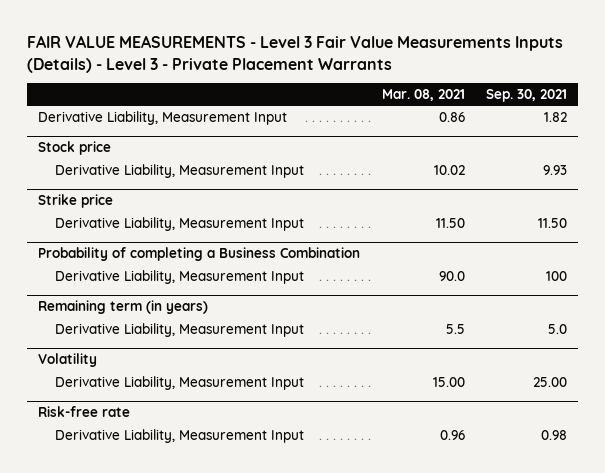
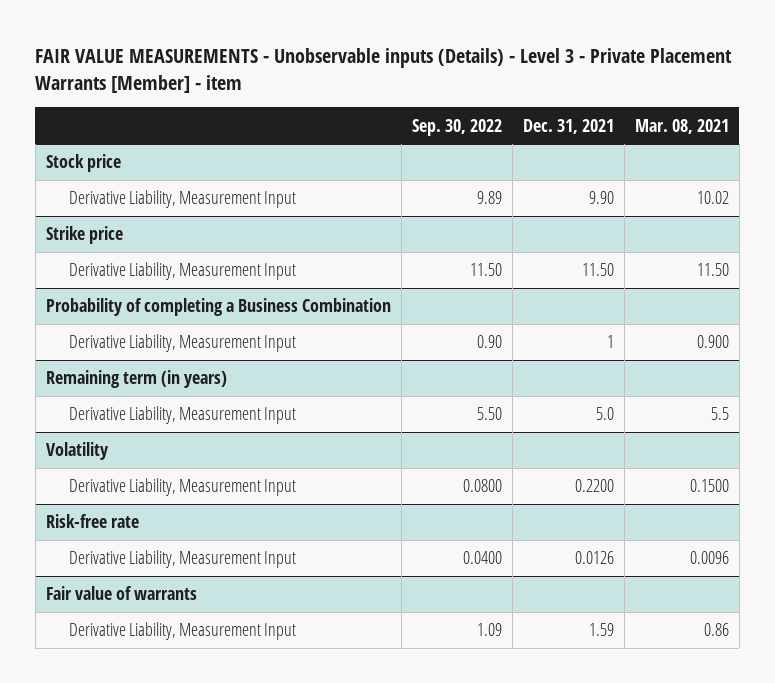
- FAIR VALUE MEASUREMENTS - Level 3 Fair Value Measurements Inputs (Details) - Level 3 - Private Placement Warrants
+ FAIR VALUE MEASUREMENTS - Unobservable inputs (Details) - Level 3 - Private Placement Warrants [Member] - item
- | Mar. 08, 2021 | Sep. 30, 2021
+ | Sep. 30, 2022 | Dec. 31, 2021 | Mar. 08, 2021
- Derivative Liability, Measurement Input | 0.86 | 1.82
@ Probability of completing a Business Combination
- Derivative Liability, Measurement Input | 90.0 | 100
+ Derivative Liability, Measurement Input | 0.90 | 1 | 0.900
@ Volatility
- Derivative Liability, Measurement Input | 15.00 | 25.00
+ Derivative Liability, Measurement Input | 0.0800 | 0.2200 | 0.1500
@ Risk-free rate
- Derivative Liability, Measurement Input | 0.96 | 0.98
+ Derivative Liability, Measurement Input | 0.0400 | 0.0126 | 0.0096
+ Fair value of warrants
+ Derivative Liability, Measurement Input | 1.09 | 1.59 | 0.86

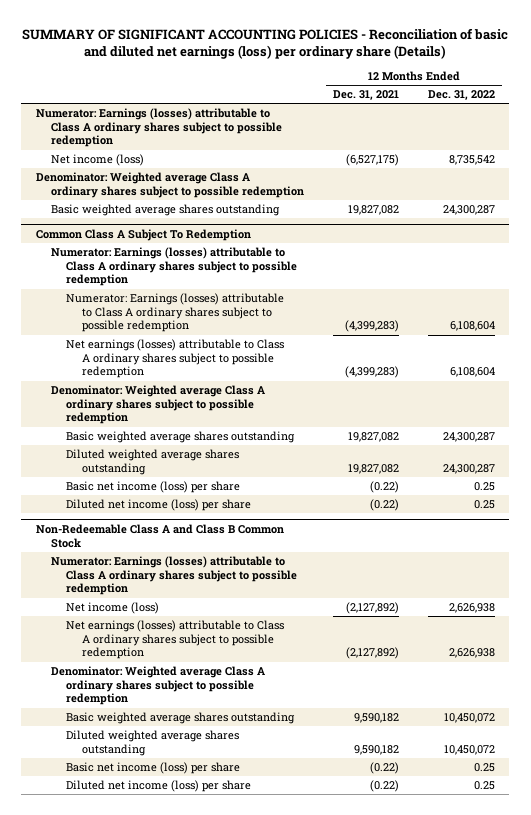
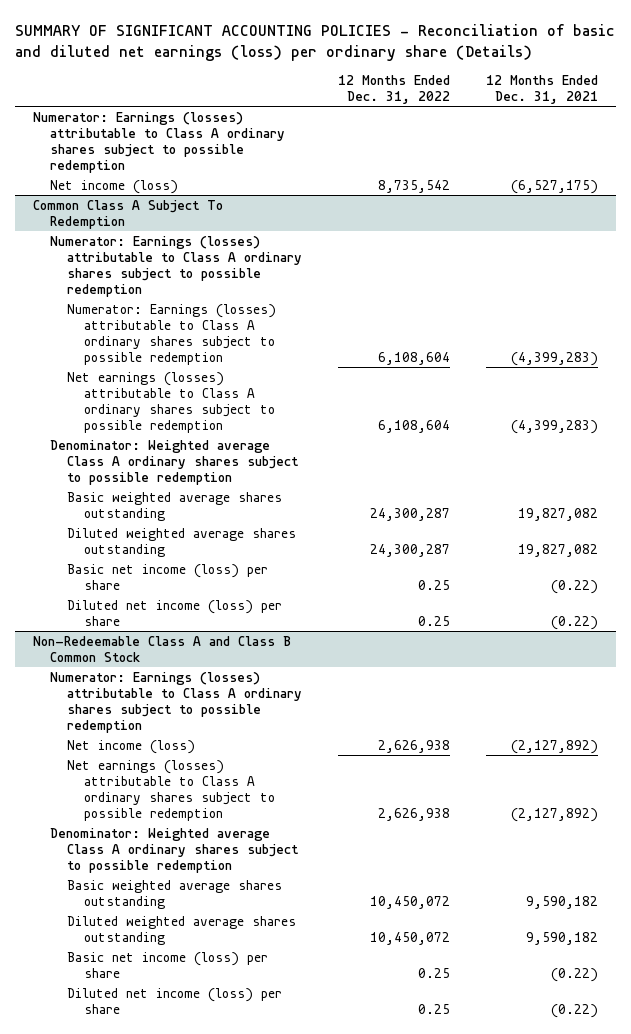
- | 12 Months Ended Dec. 31, 2021 | 12 Months Ended Dec. 31, 2022
+ | 12 Months Ended Dec. 31, 2022 | 12 Months Ended Dec. 31, 2021
- Denominator: Weighted average Class A ordinary shares subject to possible redemption
- Basic weighted average shares outstanding | 19,827,082 | 24,300,287

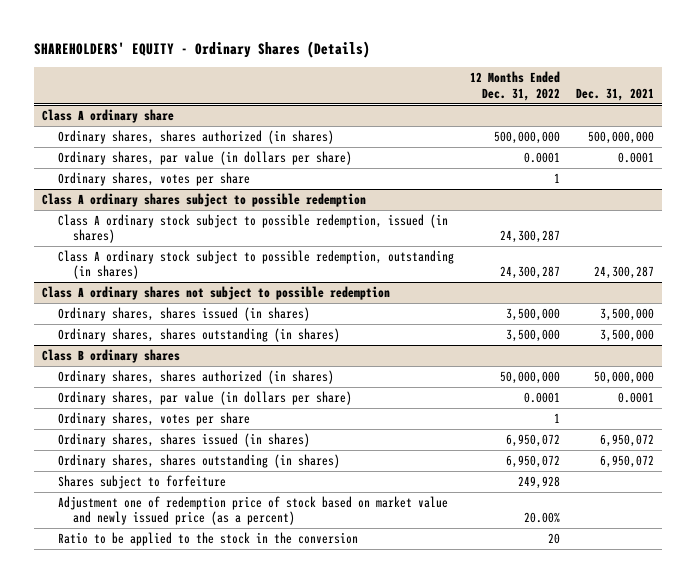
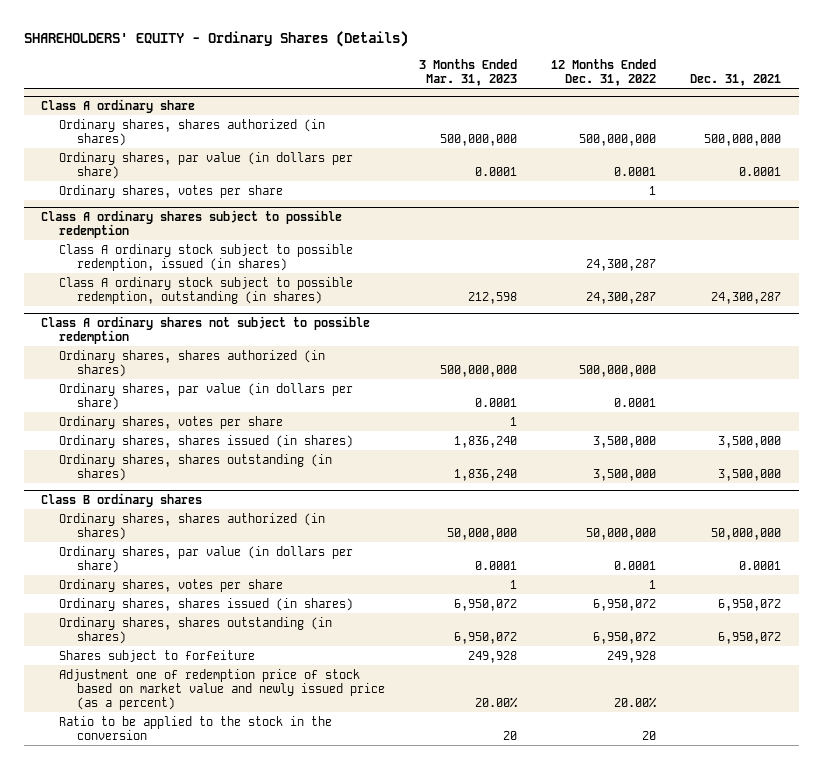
- | 12 Months Ended Dec. 31, 2022 | Dec. 31, 2021
+ | 3 Months Ended Mar. 31, 2023 | 12 Months Ended Dec. 31, 2022 | Dec. 31, 2021
@ Class A ordinary shares not subject to possible redemption
+ Ordinary shares, shares authorized (in shares) | 500,000,000 | 500,000,000 |
+ Ordinary shares, par value (in dollars per share) | 0.0001 | 0.0001 |
+ Ordinary shares, votes per share | 1 | |

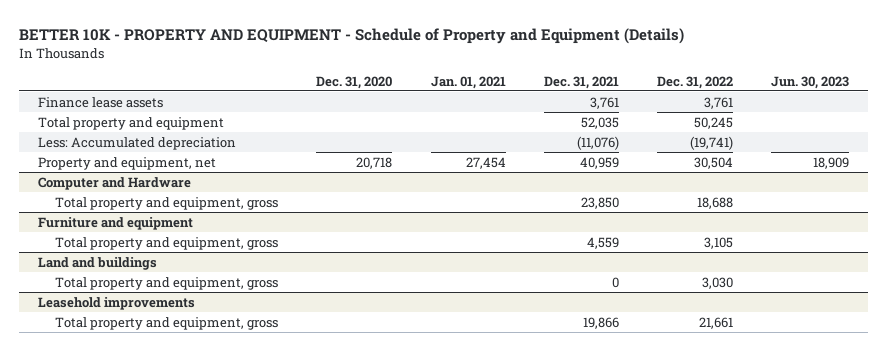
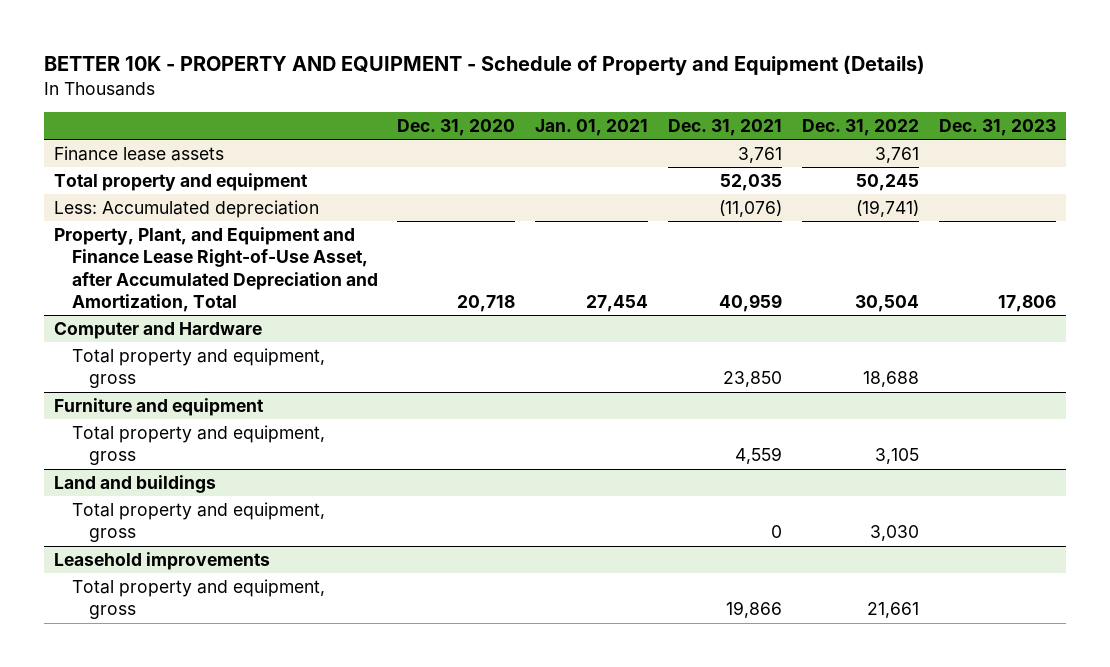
- | Dec. 31, 2020 | Jan. 01, 2021 | Dec. 31, 2021 | Dec. 31, 2022 | Jun. 30, 2023
+ | Dec. 31, 2020 | Jan. 01, 2021 | Dec. 31, 2021 | Dec. 31, 2022 | Dec. 31, 2023
- Property and equipment, net | 20,718 | 27,454 | 40,959 | 30,504 | 18,909
+ Property, Plant, and Equipment and Finance Lease Right-of-Use Asset, after Accumulated Depreciation and Amortization, Total | 20,718 | 27,454 | 40,959 | 30,504 | 17,806

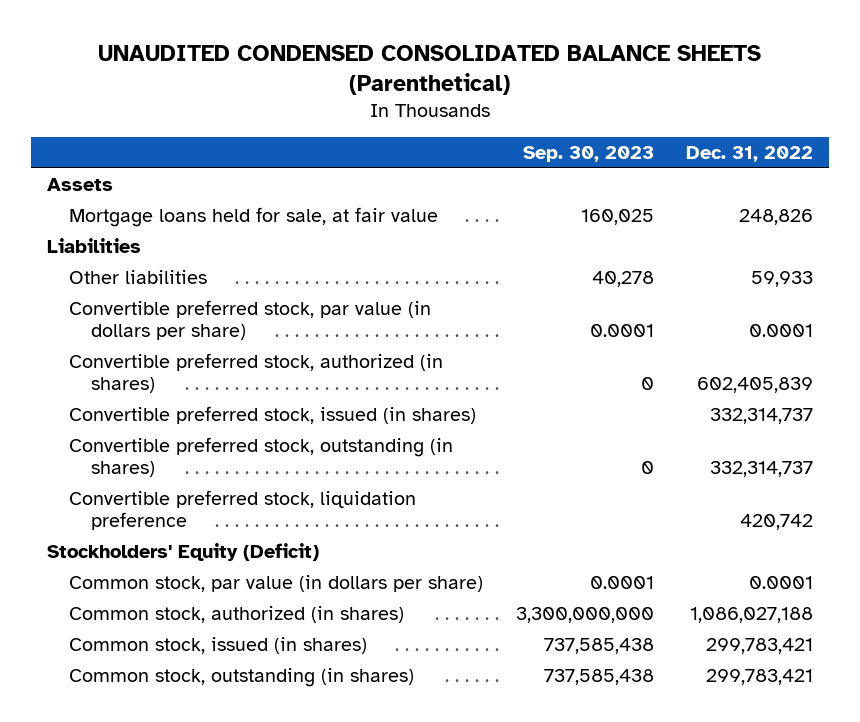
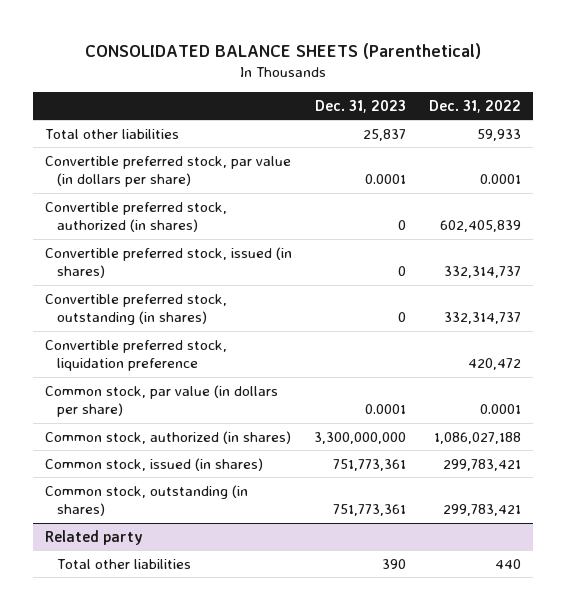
- UNAUDITED CONDENSED CONSOLIDATED BALANCE SHEETS (Parenthetical)
+ CONSOLIDATED BALANCE SHEETS (Parenthetical)
- | Sep. 30, 2023 | Dec. 31, 2022
+ | Dec. 31, 2023 | Dec. 31, 2022
- Assets
- Mortgage loans held for sale, at fair value | 160,025 | 248,826
- Liabilities
- Other liabilities | 40,278 | 59,933
+ Total other liabilities | 25,837 | 59,933
- Convertible preferred stock, liquidation preference | | 420,742
- Stockholders' Equity (Deficit)
+ Convertible preferred stock, liquidation preference | | 420,472
+ Related party
+ Total other liabilities | 390 | 440

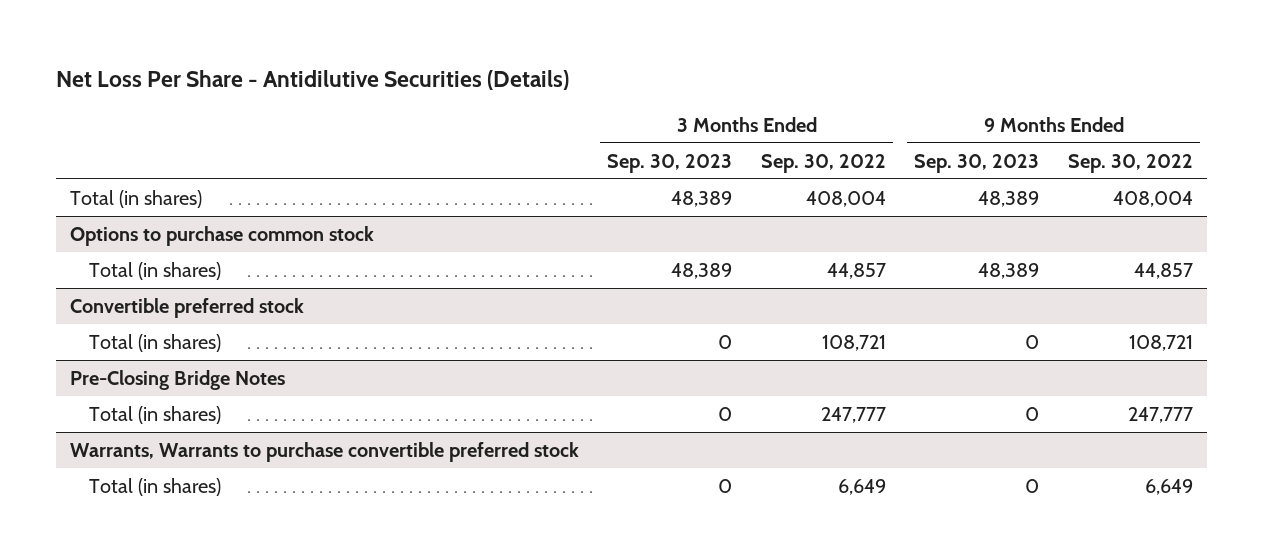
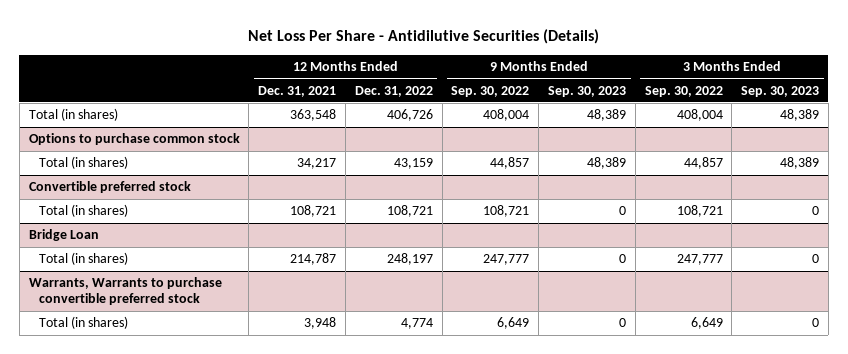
- | 3 Months Ended Sep. 30, 2023 | 3 Months Ended Sep. 30, 2022 | 9 Months Ended Sep. 30, 2023 | 9 Months Ended Sep. 30, 2022
+ | 12 Months Ended Dec. 31, 2021 | 12 Months Ended Dec. 31, 2022 | 9 Months Ended Sep. 30, 2022 | 9 Months Ended Sep. 30, 2023 | 3 Months Ended Sep. 30, 2022 | 3 Months Ended Sep. 30, 2023
- Pre-Closing Bridge Notes
+ Bridge Loan

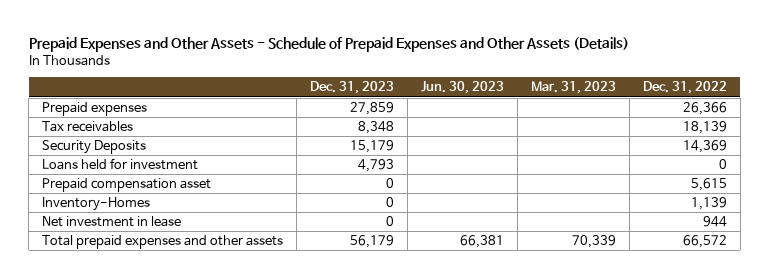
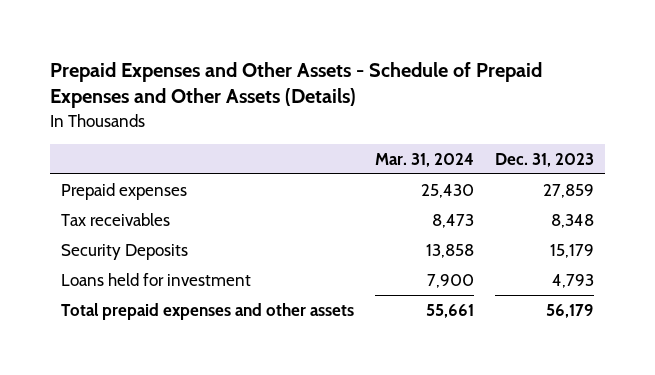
- | Dec. 31, 2023 | Jun. 30, 2023 | Mar. 31, 2023 | Dec. 31, 2022
+ | Mar. 31, 2024 | Dec. 31, 2023
- Prepaid compensation asset | 0 | | | 5,615
- Inventory-Homes | 0 | | | 1,139
- Net investment in lease | 0 | | | 944

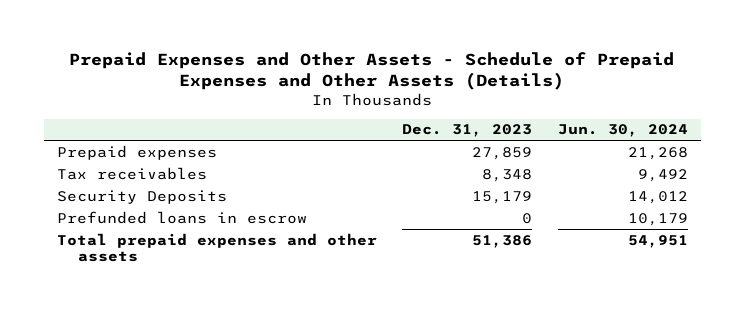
- | Mar. 31, 2024 | Dec. 31, 2023
+ | Dec. 31, 2023 | Jun. 30, 2024
- Loans held for investment | 7,900 | 4,793
- Total prepaid expenses and other assets | 55,661 | 56,179
+ Prefunded loans in escrow | 0 | 10,179
+ Total prepaid expenses and other assets | 51,386 | 54,951

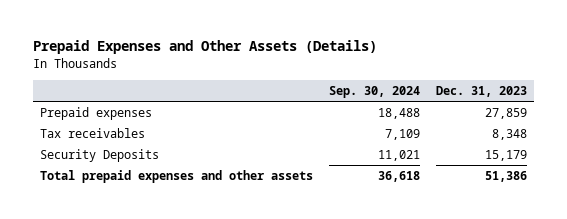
- Prepaid Expenses and Other Assets - Schedule of Prepaid Expenses and Other Assets (Details)
+ Prepaid Expenses and Other Assets (Details)
- | Dec. 31, 2023 | Jun. 30, 2024
+ | Sep. 30, 2024 | Dec. 31, 2023
- Prefunded loans in escrow | 0 | 10,179

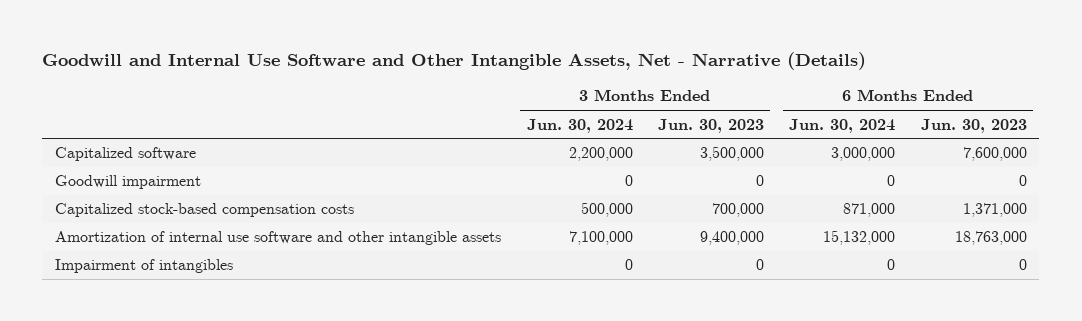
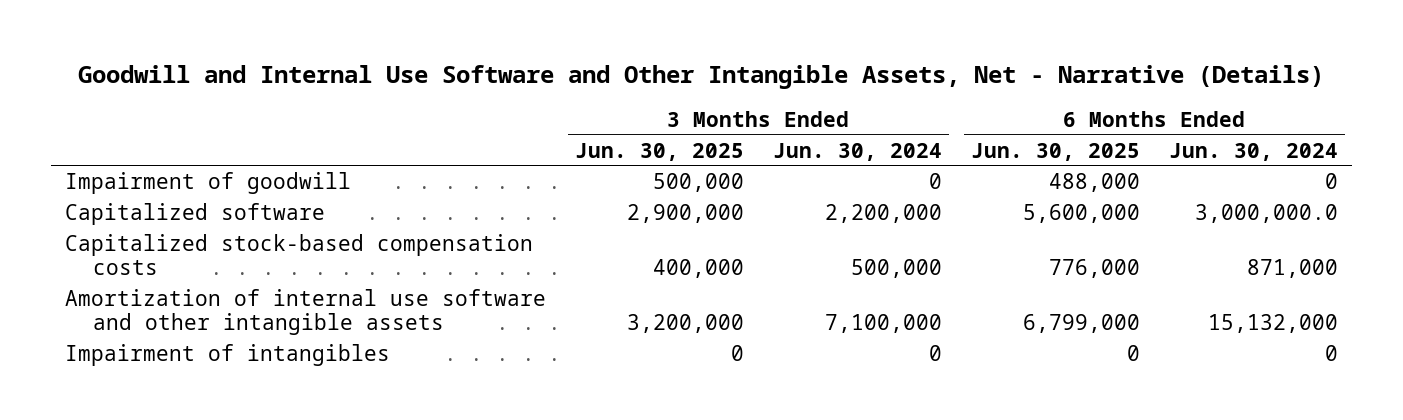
- | 3 Months Ended Jun. 30, 2024 | 3 Months Ended Jun. 30, 2023 | 6 Months Ended Jun. 30, 2024 | 6 Months Ended Jun. 30, 2023
+ | 3 Months Ended Jun. 30, 2025 | 3 Months Ended Jun. 30, 2024 | 6 Months Ended Jun. 30, 2025 | 6 Months Ended Jun. 30, 2024
- Capitalized software | 2,200,000 | 3,500,000 | 3,000,000 | 7,600,000
- Goodwill impairment | 0 | 0 | 0 | 0
+ Impairment of goodwill | 500,000 | 0 | 488,000 | 0
+ Capitalized software | 2,900,000 | 2,200,000 | 5,600,000 | 3,000,000.0

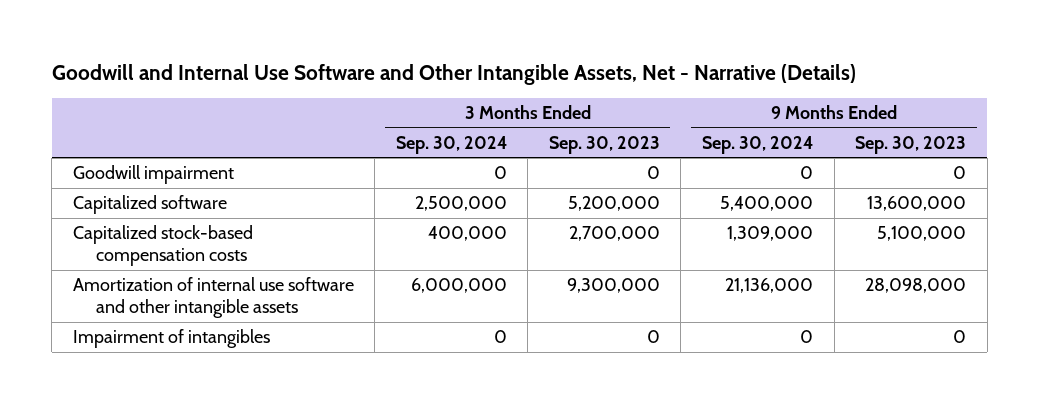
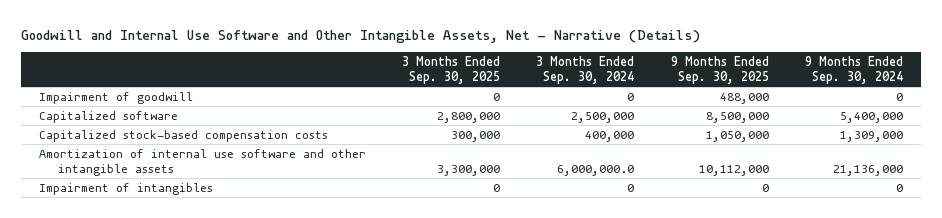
- | 3 Months Ended Sep. 30, 2024 | 3 Months Ended Sep. 30, 2023 | 9 Months Ended Sep. 30, 2024 | 9 Months Ended Sep. 30, 2023
+ | 3 Months Ended Sep. 30, 2025 | 3 Months Ended Sep. 30, 2024 | 9 Months Ended Sep. 30, 2025 | 9 Months Ended Sep. 30, 2024
- Goodwill impairment | 0 | 0 | 0 | 0
+ Impairment of goodwill | 0 | 0 | 488,000 | 0
- Amortization of internal use software and other intangible assets | 6,000,000 | 9,300,000 | 21,136,000 | 28,098,000
+ Amortization of internal use software and other intangible assets | 3,300,000 | 6,000,000.0 | 10,112,000 | 21,136,000

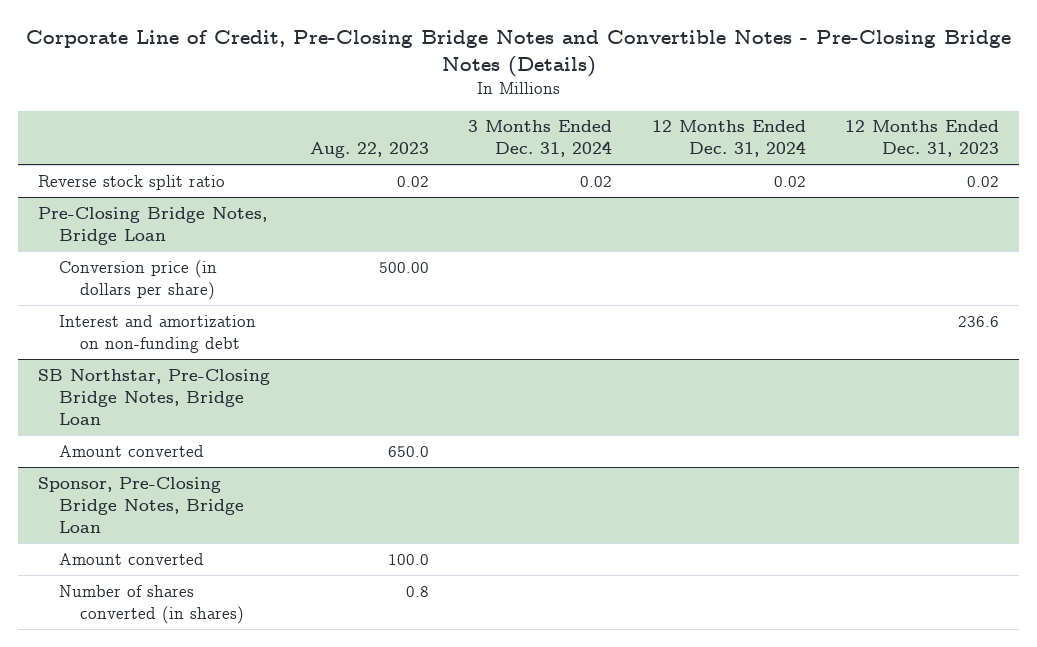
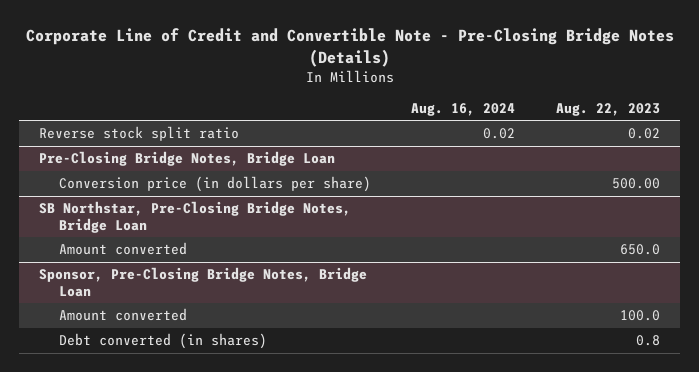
- Corporate Line of Credit, Pre-Closing Bridge Notes and Convertible Notes - Pre-Closing Bridge Notes (Details)
+ Corporate Line of Credit and Convertible Note - Pre-Closing Bridge Notes (Details)
- | Aug. 22, 2023 | 3 Months Ended Dec. 31, 2024 | 12 Months Ended Dec. 31, 2024 | 12 Months Ended Dec. 31, 2023
+ | Aug. 16, 2024 | Aug. 22, 2023
@ Pre-Closing Bridge Notes, Bridge Loan
- Interest and amortization on non-funding debt | | | | 236.6
@ Sponsor, Pre-Closing Bridge Notes, Bridge Loan
- Number of shares converted (in shares) | 0.8 | | |
+ Debt converted (in shares) | | 0.8

